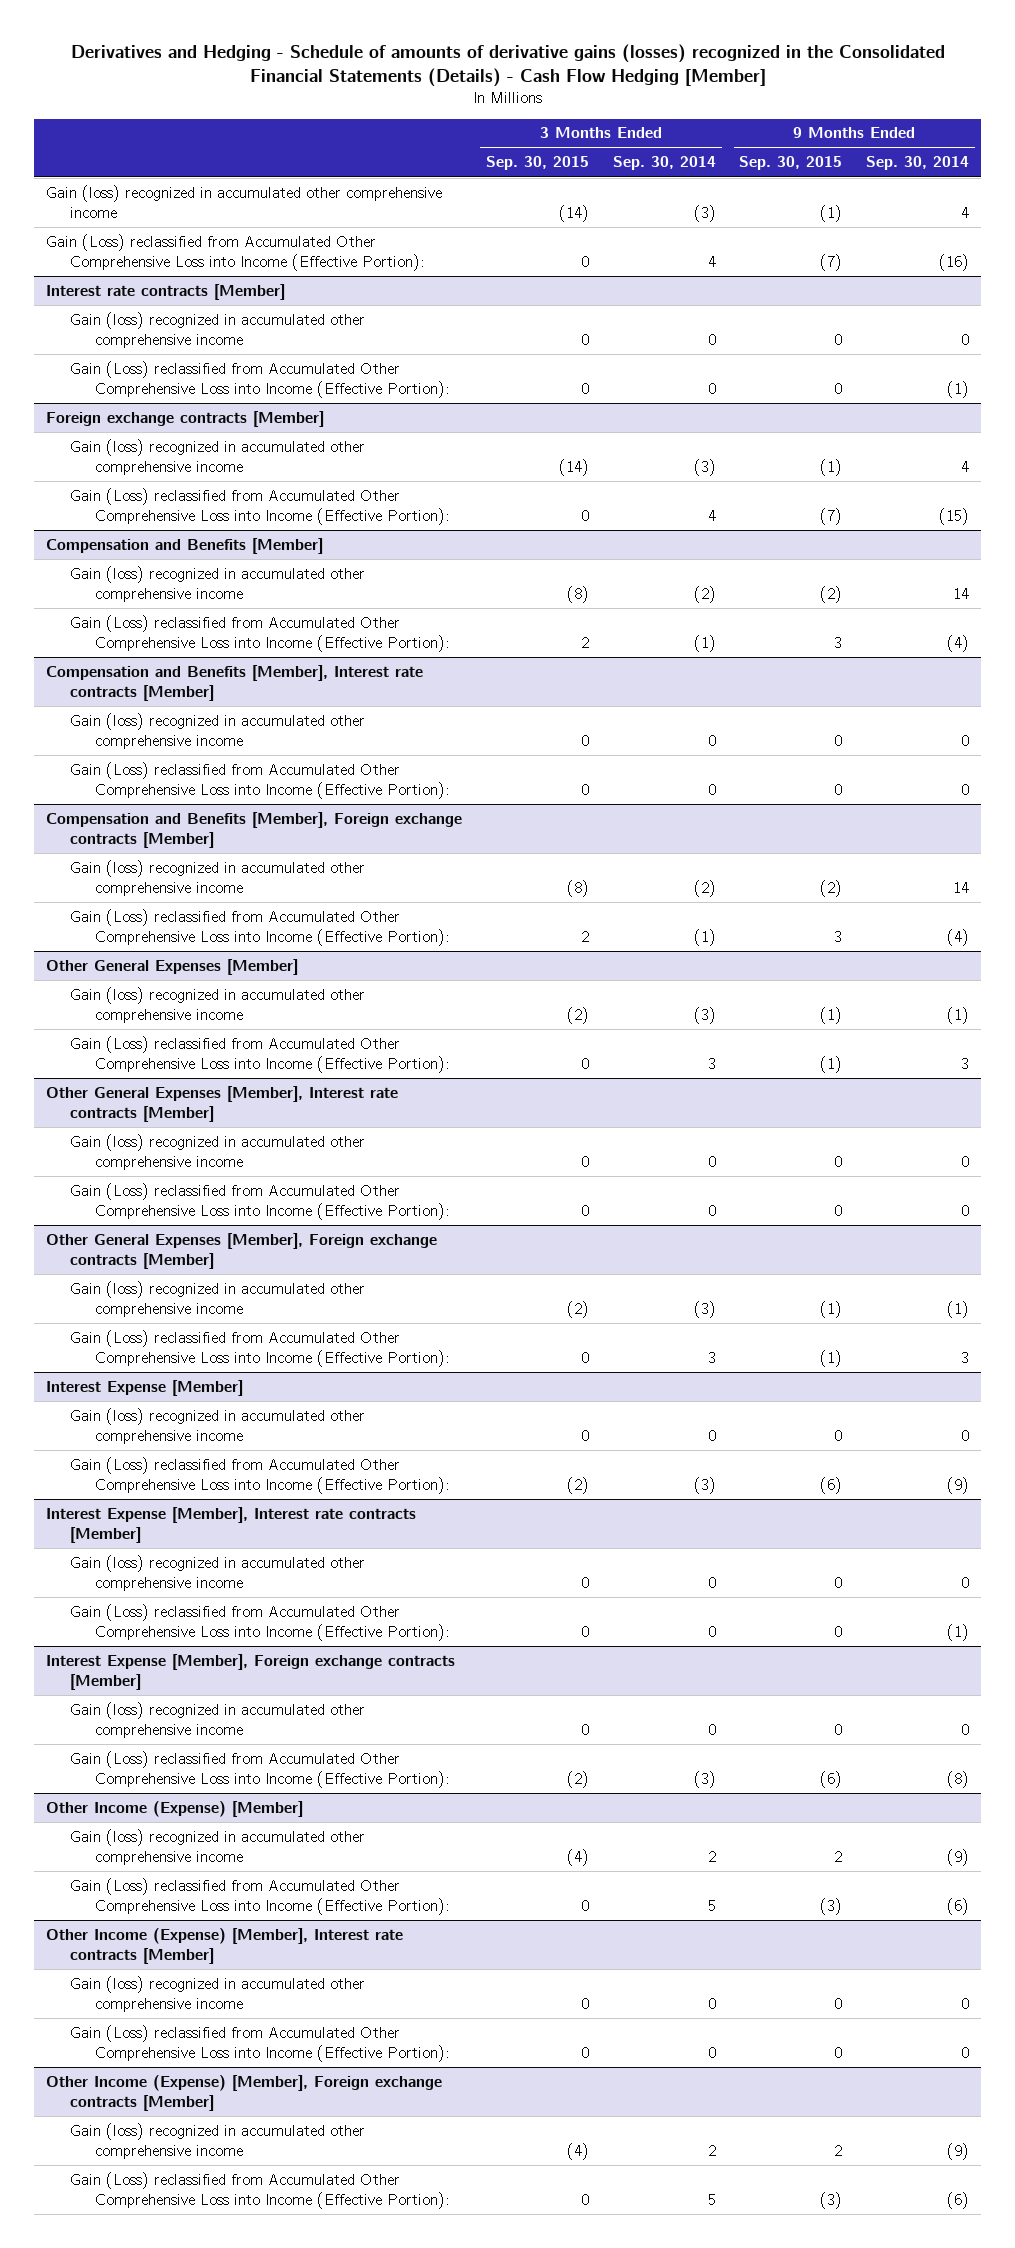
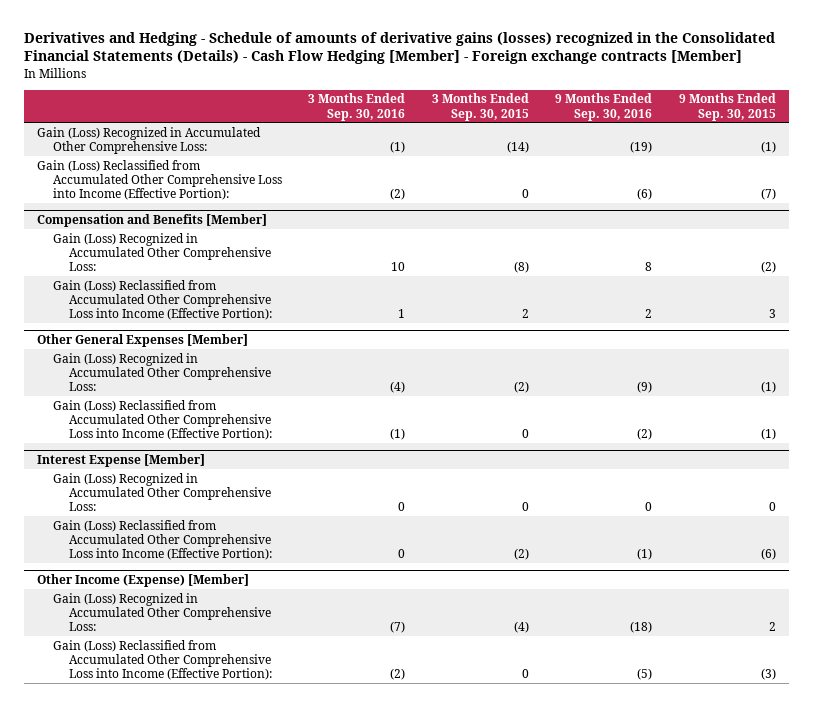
- Derivatives and Hedging - Schedule of amounts of derivative gains (losses) recognized in the Consolidated Financial Statements (Details) - Cash Flow Hedging [Member]
+ Derivatives and Hedging - Schedule of amounts of derivative gains (losses) recognized in the Consolidated Financial Statements (Details) - Cash Flow Hedging [Member] - Foreign exchange contracts [Member]
- | 3 Months Ended Sep. 30, 2015 | 3 Months Ended Sep. 30, 2014 | 9 Months Ended Sep. 30, 2015 | 9 Months Ended Sep. 30, 2014
+ | 3 Months Ended Sep. 30, 2016 | 3 Months Ended Sep. 30, 2015 | 9 Months Ended Sep. 30, 2016 | 9 Months Ended Sep. 30, 2015
- Gain (loss) recognized in accumulated other comprehensive income | (14) | (3) | (1) | 4
- Gain (Loss) reclassified from Accumulated Other Comprehensive Loss into Income (Effective Portion): | 0 | 4 | (7) | (16)
- Interest rate contracts [Member]
- Gain (loss) recognized in accumulated other comprehensive income | 0 | 0 | 0 | 0
- Gain (Loss) reclassified from Accumulated Other Comprehensive Loss into Income (Effective Portion): | 0 | 0 | 0 | (1)
- Foreign exchange contracts [Member]
- Gain (loss) recognized in accumulated other comprehensive income | (14) | (3) | (1) | 4
- Gain (Loss) reclassified from Accumulated Other Comprehensive Loss into Income (Effective Portion): | 0 | 4 | (7) | (15)
+ Gain (Loss) Recognized in Accumulated Other Comprehensive Loss: | (1) | (14) | (19) | (1)
+ Gain (Loss) Reclassified from Accumulated Other Comprehensive Loss into Income (Effective Portion): | (2) | 0 | (6) | (7)
@ Compensation and Benefits [Member]
- Gain (loss) recognized in accumulated other comprehensive income | (8) | (2) | (2) | 14
- Gain (Loss) reclassified from Accumulated Other Comprehensive Loss into Income (Effective Portion): | 2 | (1) | 3 | (4)
- Compensation and Benefits [Member], Interest rate contracts [Member]
- Gain (loss) recognized in accumulated other comprehensive income | 0 | 0 | 0 | 0
- Gain (Loss) reclassified from Accumulated Other Comprehensive Loss into Income (Effective Portion): | 0 | 0 | 0 | 0
- Compensation and Benefits [Member], Foreign exchange contracts [Member]
- Gain (loss) recognized in accumulated other comprehensive income | (8) | (2) | (2) | 14
- Gain (Loss) reclassified from Accumulated Other Comprehensive Loss into Income (Effective Portion): | 2 | (1) | 3 | (4)
@ Compensation and Benefits [Member]
+ Gain (Loss) Recognized in Accumulated Other Comprehensive Loss: | 10 | (8) | 8 | (2)
+ Gain (Loss) Reclassified from Accumulated Other Comprehensive Loss into Income (Effective Portion): | 1 | 2 | 2 | 3
@ Other General Expenses [Member]
- Gain (loss) recognized in accumulated other comprehensive income | (2) | (3) | (1) | (1)
- Gain (Loss) reclassified from Accumulated Other Comprehensive Loss into Income (Effective Portion): | 0 | 3 | (1) | 3
- Other General Expenses [Member], Interest rate contracts [Member]
- Gain (loss) recognized in accumulated other comprehensive income | 0 | 0 | 0 | 0
- Gain (Loss) reclassified from Accumulated Other Comprehensive Loss into Income (Effective Portion): | 0 | 0 | 0 | 0
- Other General Expenses [Member], Foreign exchange contracts [Member]
- Gain (loss) recognized in accumulated other comprehensive income | (2) | (3) | (1) | (1)
- Gain (Loss) reclassified from Accumulated Other Comprehensive Loss into Income (Effective Portion): | 0 | 3 | (1) | 3
@ Other General Expenses [Member]
+ Gain (Loss) Recognized in Accumulated Other Comprehensive Loss: | (4) | (2) | (9) | (1)
+ Gain (Loss) Reclassified from Accumulated Other Comprehensive Loss into Income (Effective Portion): | (1) | 0 | (2) | (1)
@ Interest Expense [Member]
- Gain (loss) recognized in accumulated other comprehensive income | 0 | 0 | 0 | 0
- Gain (Loss) reclassified from Accumulated Other Comprehensive Loss into Income (Effective Portion): | (2) | (3) | (6) | (9)
- Interest Expense [Member], Interest rate contracts [Member]
- Gain (loss) recognized in accumulated other comprehensive income | 0 | 0 | 0 | 0
- Gain (Loss) reclassified from Accumulated Other Comprehensive Loss into Income (Effective Portion): | 0 | 0 | 0 | (1)
- Interest Expense [Member], Foreign exchange contracts [Member]
- Gain (loss) recognized in accumulated other comprehensive income | 0 | 0 | 0 | 0
- Gain (Loss) reclassified from Accumulated Other Comprehensive Loss into Income (Effective Portion): | (2) | (3) | (6) | (8)
@ Interest Expense [Member]
+ Gain (Loss) Recognized in Accumulated Other Comprehensive Loss: | 0 | 0 | 0 | 0
+ Gain (Loss) Reclassified from Accumulated Other Comprehensive Loss into Income (Effective Portion): | 0 | (2) | (1) | (6)
@ Other Income (Expense) [Member]
- Gain (loss) recognized in accumulated other comprehensive income | (4) | 2 | 2 | (9)
- Gain (Loss) reclassified from Accumulated Other Comprehensive Loss into Income (Effective Portion): | 0 | 5 | (3) | (6)
- Other Income (Expense) [Member], Interest rate contracts [Member]
- Gain (loss) recognized in accumulated other comprehensive income | 0 | 0 | 0 | 0
- Gain (Loss) reclassified from Accumulated Other Comprehensive Loss into Income (Effective Portion): | 0 | 0 | 0 | 0
- Other Income (Expense) [Member], Foreign exchange contracts [Member]
- Gain (loss) recognized in accumulated other comprehensive income | (4) | 2 | 2 | (9)
- Gain (Loss) reclassified from Accumulated Other Comprehensive Loss into Income (Effective Portion): | 0 | 5 | (3) | (6)
@ Other Income (Expense) [Member]
+ Gain (Loss) Recognized in Accumulated Other Comprehensive Loss: | (7) | (4) | (18) | 2
+ Gain (Loss) Reclassified from Accumulated Other Comprehensive Loss into Income (Effective Portion): | (2) | 0 | (5) | (3)

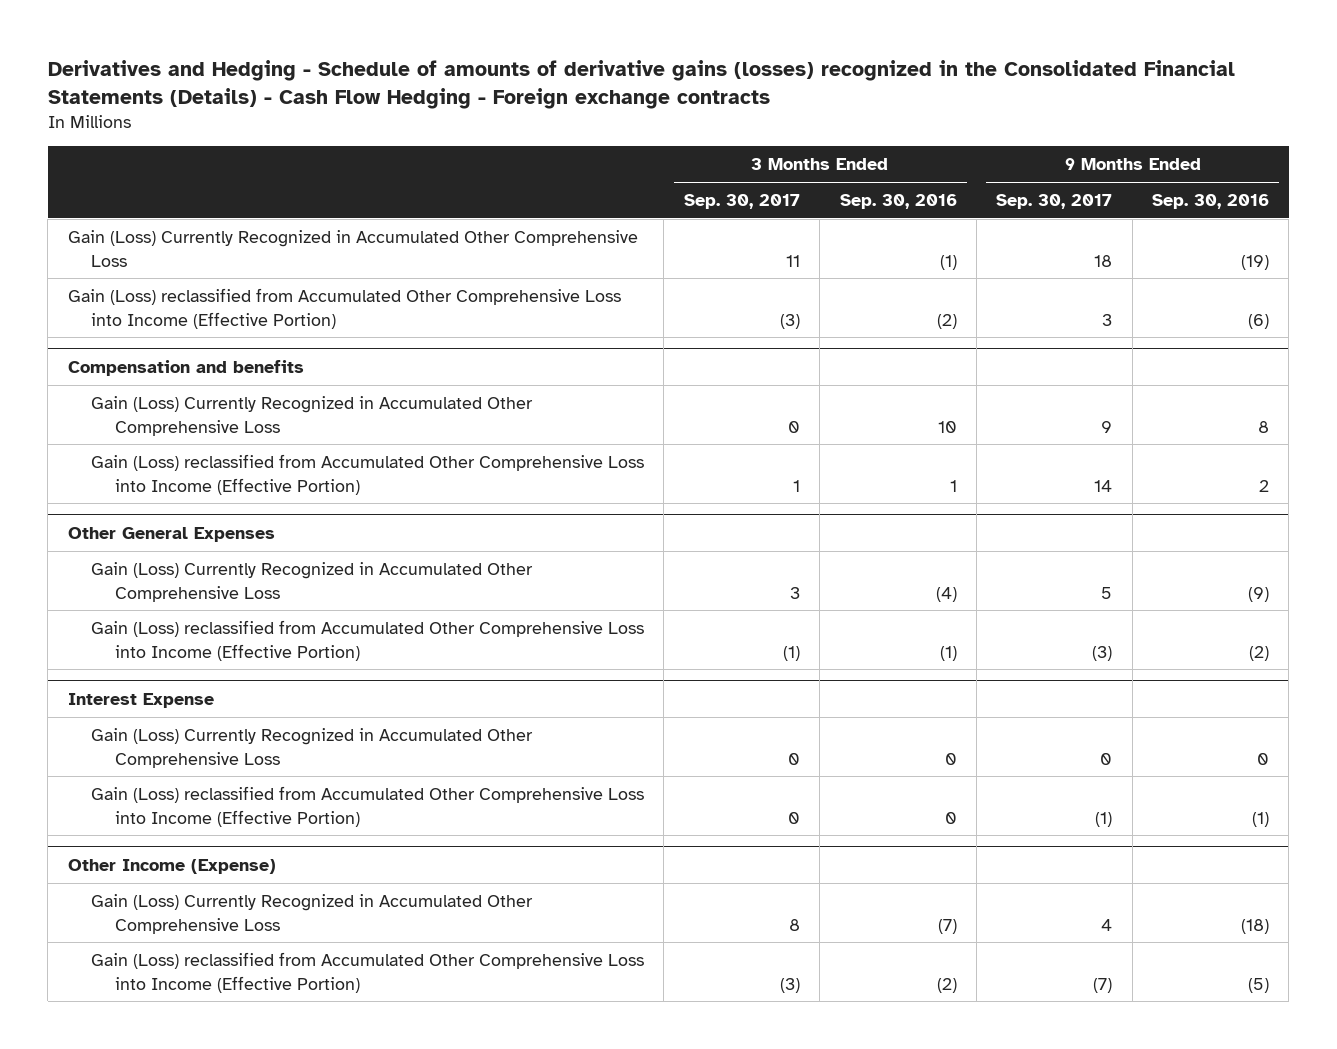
- Derivatives and Hedging - Schedule of amounts of derivative gains (losses) recognized in the Consolidated Financial Statements (Details) - Cash Flow Hedging [Member] - Foreign exchange contracts [Member]
+ Derivatives and Hedging - Schedule of amounts of derivative gains (losses) recognized in the Consolidated Financial Statements (Details) - Cash Flow Hedging - Foreign exchange contracts
- | 3 Months Ended Sep. 30, 2016 | 3 Months Ended Sep. 30, 2015 | 9 Months Ended Sep. 30, 2016 | 9 Months Ended Sep. 30, 2015
+ | 3 Months Ended Sep. 30, 2017 | 3 Months Ended Sep. 30, 2016 | 9 Months Ended Sep. 30, 2017 | 9 Months Ended Sep. 30, 2016
- Gain (Loss) Recognized in Accumulated Other Comprehensive Loss: | (1) | (14) | (19) | (1)
- Gain (Loss) Reclassified from Accumulated Other Comprehensive Loss into Income (Effective Portion): | (2) | 0 | (6) | (7)
- Compensation and Benefits [Member]
- Gain (Loss) Recognized in Accumulated Other Comprehensive Loss: | 10 | (8) | 8 | (2)
- Gain (Loss) Reclassified from Accumulated Other Comprehensive Loss into Income (Effective Portion): | 1 | 2 | 2 | 3
- Other General Expenses [Member]
- Gain (Loss) Recognized in Accumulated Other Comprehensive Loss: | (4) | (2) | (9) | (1)
- Gain (Loss) Reclassified from Accumulated Other Comprehensive Loss into Income (Effective Portion): | (1) | 0 | (2) | (1)
- Interest Expense [Member]
- Gain (Loss) Recognized in Accumulated Other Comprehensive Loss: | 0 | 0 | 0 | 0
- Gain (Loss) Reclassified from Accumulated Other Comprehensive Loss into Income (Effective Portion): | 0 | (2) | (1) | (6)
- Other Income (Expense) [Member]
- Gain (Loss) Recognized in Accumulated Other Comprehensive Loss: | (7) | (4) | (18) | 2
- Gain (Loss) Reclassified from Accumulated Other Comprehensive Loss into Income (Effective Portion): | (2) | 0 | (5) | (3)
+ Gain (Loss) Currently Recognized in Accumulated Other Comprehensive Loss | 11 | (1) | 18 | (19)
+ Gain (Loss) reclassified from Accumulated Other Comprehensive Loss into Income (Effective Portion) | (3) | (2) | 3 | (6)
+ Compensation and benefits
+ Gain (Loss) Currently Recognized in Accumulated Other Comprehensive Loss | 0 | 10 | 9 | 8
+ Gain (Loss) reclassified from Accumulated Other Comprehensive Loss into Income (Effective Portion) | 1 | 1 | 14 | 2
+ Other General Expenses
+ Gain (Loss) Currently Recognized in Accumulated Other Comprehensive Loss | 3 | (4) | 5 | (9)
+ Gain (Loss) reclassified from Accumulated Other Comprehensive Loss into Income (Effective Portion) | (1) | (1) | (3) | (2)
+ Interest Expense
+ Gain (Loss) Currently Recognized in Accumulated Other Comprehensive Loss | 0 | 0 | 0 | 0
+ Gain (Loss) reclassified from Accumulated Other Comprehensive Loss into Income (Effective Portion) | 0 | 0 | (1) | (1)
+ Other Income (Expense)
+ Gain (Loss) Currently Recognized in Accumulated Other Comprehensive Loss | 8 | (7) | 4 | (18)
+ Gain (Loss) reclassified from Accumulated Other Comprehensive Loss into Income (Effective Portion) | (3) | (2) | (7) | (5)

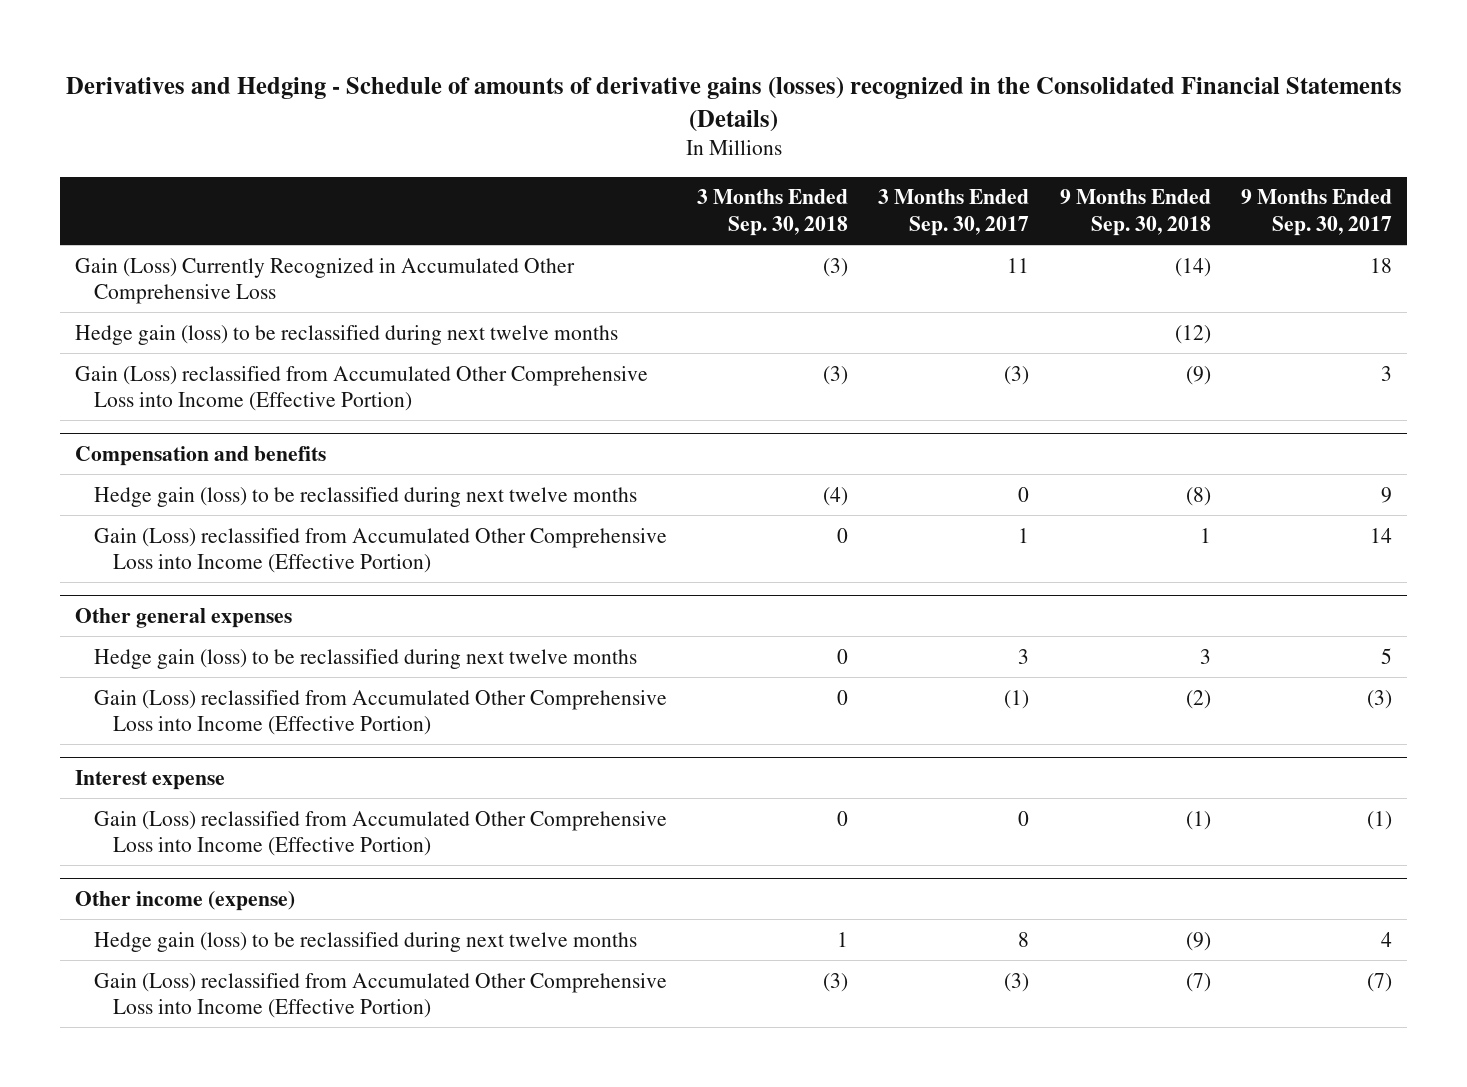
- Derivatives and Hedging - Schedule of amounts of derivative gains (losses) recognized in the Consolidated Financial Statements (Details) - Cash Flow Hedging - Foreign exchange contracts
+ Derivatives and Hedging - Schedule of amounts of derivative gains (losses) recognized in the Consolidated Financial Statements (Details)
- | 3 Months Ended Sep. 30, 2017 | 3 Months Ended Sep. 30, 2016 | 9 Months Ended Sep. 30, 2017 | 9 Months Ended Sep. 30, 2016
+ | 3 Months Ended Sep. 30, 2018 | 3 Months Ended Sep. 30, 2017 | 9 Months Ended Sep. 30, 2018 | 9 Months Ended Sep. 30, 2017
+ Hedge gain (loss) to be reclassified during next twelve months | | | (12) |
@ Compensation and benefits
- Gain (Loss) Currently Recognized in Accumulated Other Comprehensive Loss | 0 | 10 | 9 | 8
+ Hedge gain (loss) to be reclassified during next twelve months | (4) | 0 | (8) | 9
- Other General Expenses
- Gain (Loss) Currently Recognized in Accumulated Other Comprehensive Loss | 3 | (4) | 5 | (9)
+ Other general expenses
+ Hedge gain (loss) to be reclassified during next twelve months | 0 | 3 | 3 | 5
- Interest Expense
- Gain (Loss) Currently Recognized in Accumulated Other Comprehensive Loss | 0 | 0 | 0 | 0
+ Interest expense
- Other Income (Expense)
- Gain (Loss) Currently Recognized in Accumulated Other Comprehensive Loss | 8 | (7) | 4 | (18)
+ Other income (expense)
+ Hedge gain (loss) to be reclassified during next twelve months | 1 | 8 | (9) | 4

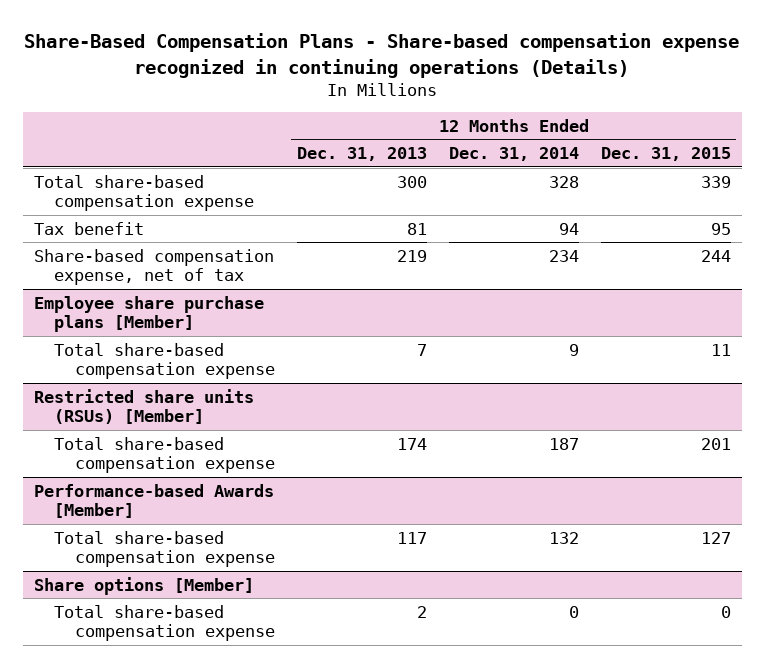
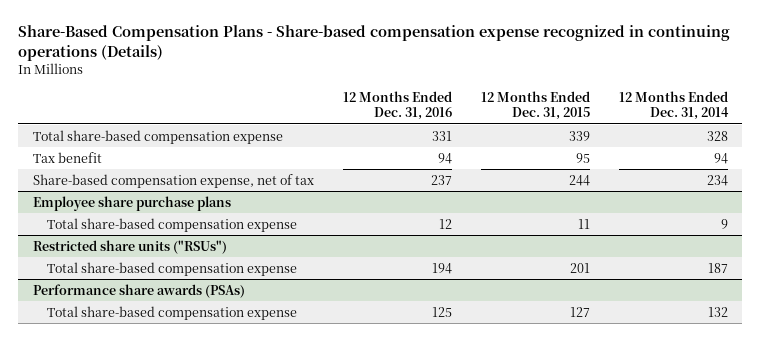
- | 12 Months Ended Dec. 31, 2013 | 12 Months Ended Dec. 31, 2014 | 12 Months Ended Dec. 31, 2015
+ | 12 Months Ended Dec. 31, 2016 | 12 Months Ended Dec. 31, 2015 | 12 Months Ended Dec. 31, 2014
- Employee share purchase plans [Member]
+ Employee share purchase plans
- Restricted share units (RSUs) [Member]
+ Restricted share units ("RSUs")
- Performance-based Awards [Member]
+ Performance share awards (PSAs)
- Share options [Member]
- Total share-based compensation expense | 2 | 0 | 0

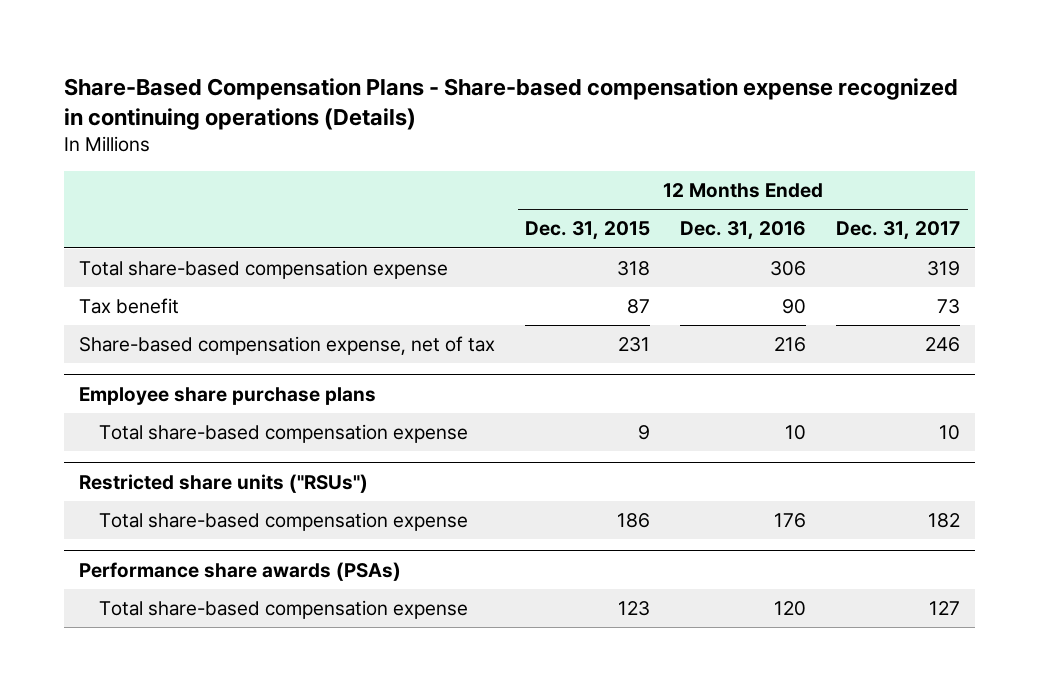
- | 12 Months Ended Dec. 31, 2016 | 12 Months Ended Dec. 31, 2015 | 12 Months Ended Dec. 31, 2014
+ | 12 Months Ended Dec. 31, 2015 | 12 Months Ended Dec. 31, 2016 | 12 Months Ended Dec. 31, 2017
- Total share-based compensation expense | 331 | 339 | 328
- Tax benefit | 94 | 95 | 94
- Share-based compensation expense, net of tax | 237 | 244 | 234
+ Total share-based compensation expense | 318 | 306 | 319
+ Tax benefit | 87 | 90 | 73
+ Share-based compensation expense, net of tax | 231 | 216 | 246
@ Employee share purchase plans
- Total share-based compensation expense | 12 | 11 | 9
+ Total share-based compensation expense | 9 | 10 | 10
@ Restricted share units ("RSUs")
- Total share-based compensation expense | 194 | 201 | 187
+ Total share-based compensation expense | 186 | 176 | 182
@ Performance share awards (PSAs)
- Total share-based compensation expense | 125 | 127 | 132
+ Total share-based compensation expense | 123 | 120 | 127

